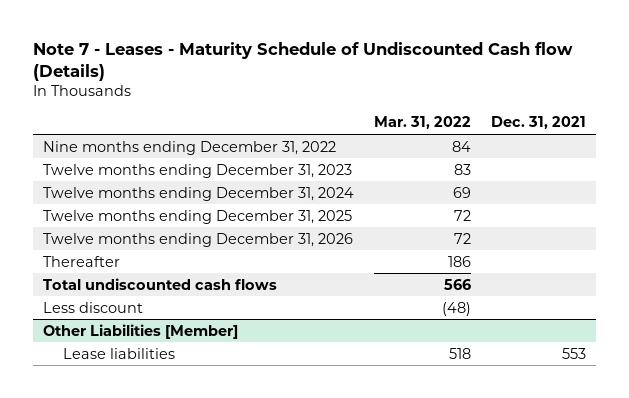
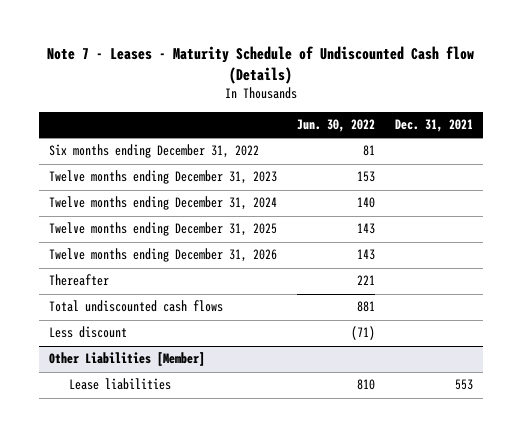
- | Mar. 31, 2022 | Dec. 31, 2021
+ | Jun. 30, 2022 | Dec. 31, 2021
- Nine months ending December 31, 2022 | 84 |
+ Six months ending December 31, 2022 | 81 |

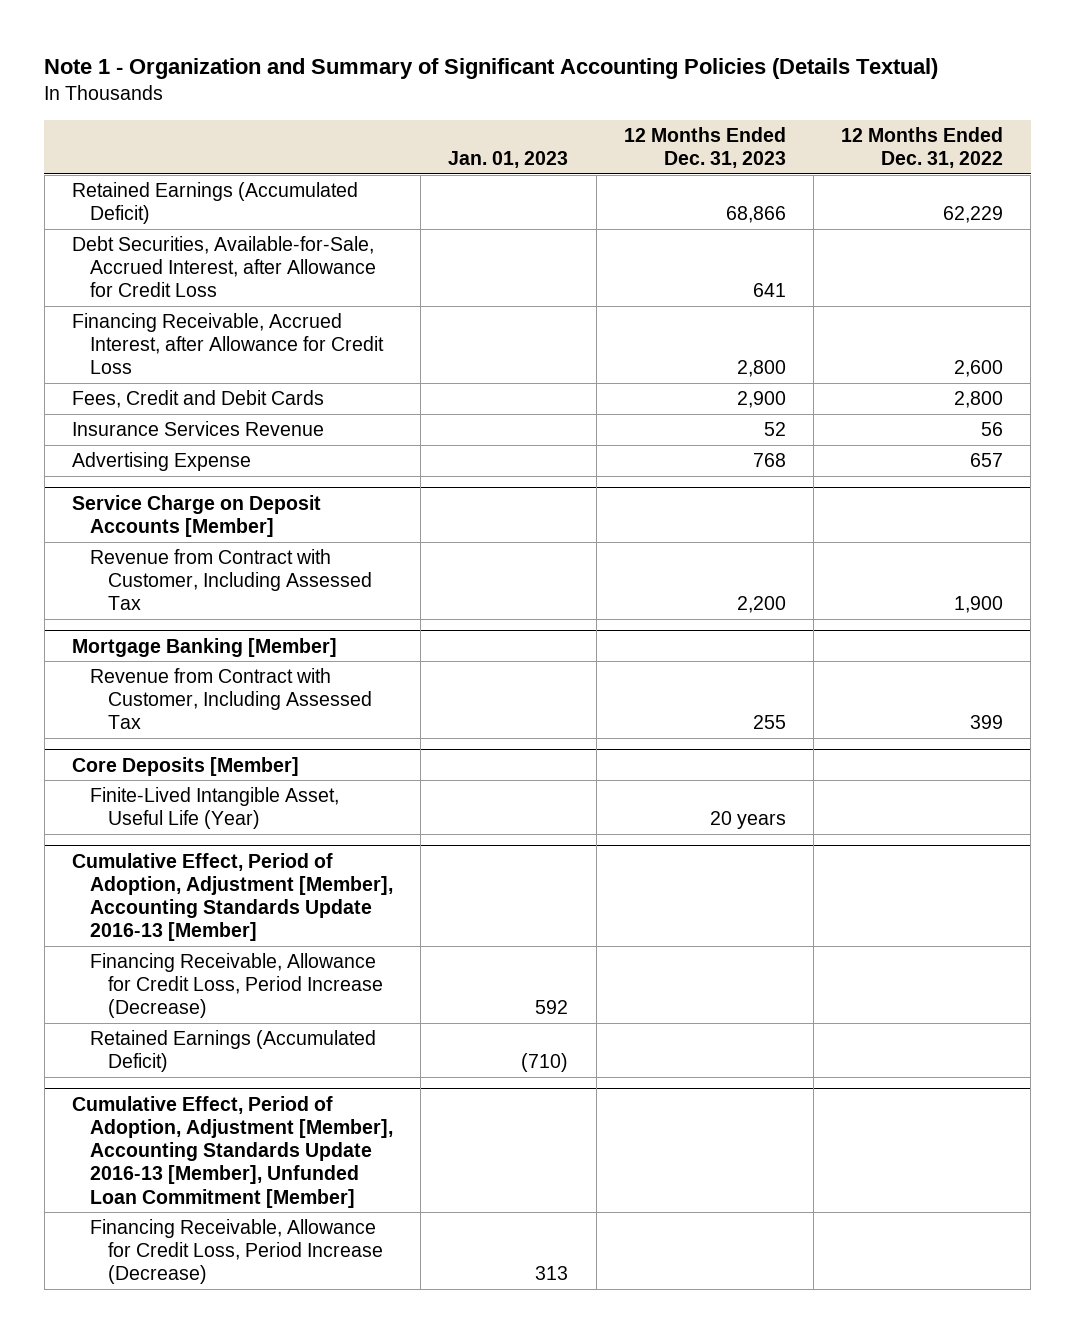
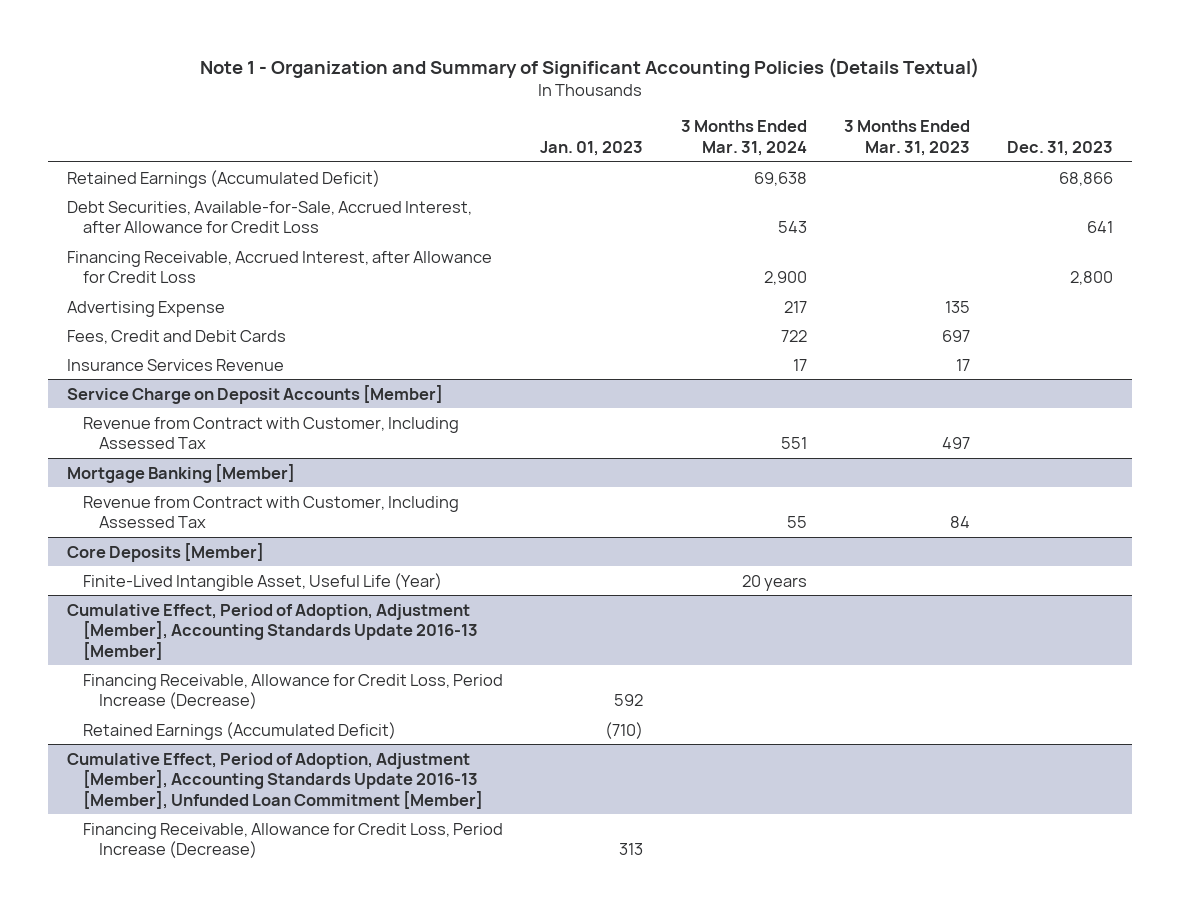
- | Jan. 01, 2023 | 12 Months Ended Dec. 31, 2023 | 12 Months Ended Dec. 31, 2022
+ | Jan. 01, 2023 | 3 Months Ended Mar. 31, 2024 | 3 Months Ended Mar. 31, 2023 | Dec. 31, 2023
moved up: Advertising Expense | | 217 | 135 |

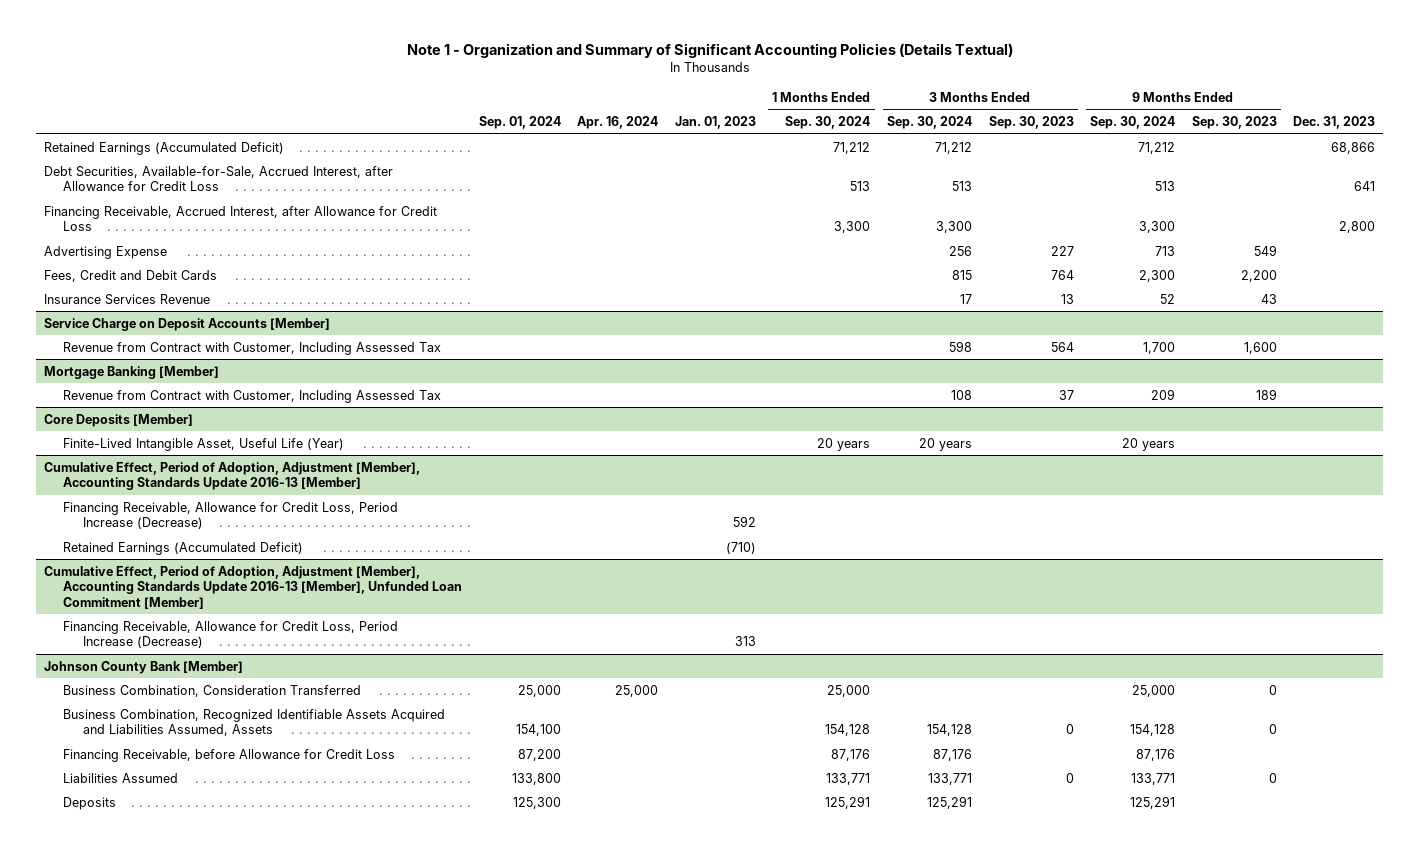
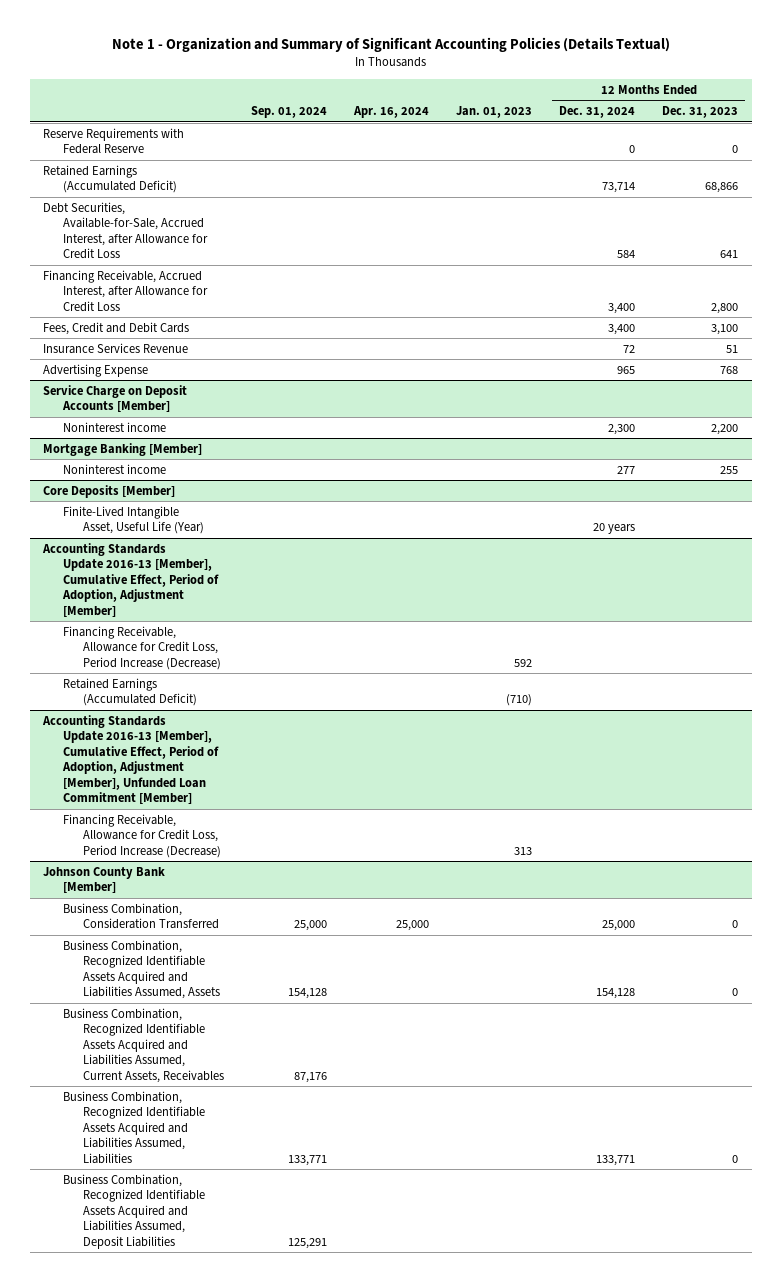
- | Sep. 01, 2024 | Apr. 16, 2024 | Jan. 01, 2023 | 1 Months Ended Sep. 30, 2024 | 3 Months Ended Sep. 30, 2024 | 3 Months Ended Sep. 30, 2023 | 9 Months Ended Sep. 30, 2024 | 9 Months Ended Sep. 30, 2023 | Dec. 31, 2023
+ | Sep. 01, 2024 | Apr. 16, 2024 | Jan. 01, 2023 | 12 Months Ended Dec. 31, 2024 | 12 Months Ended Dec. 31, 2023
+ Reserve Requirements with Federal Reserve | | | | 0 | 0
moved down: Advertising Expense | | | | 965 | 768
@ Service Charge on Deposit Accounts [Member]
- Revenue from Contract with Customer, Including Assessed Tax | | | | | 598 | 564 | 1,700 | 1,600 |
+ Noninterest income | | | | 2,300 | 2,200
@ Mortgage Banking [Member]
- Revenue from Contract with Customer, Including Assessed Tax | | | | | 108 | 37 | 209 | 189 |
+ Noninterest income | | | | 277 | 255
- Cumulative Effect, Period of Adoption, Adjustment [Member], Accounting Standards Update 2016-13 [Member]
+ Accounting Standards Update 2016-13 [Member], Cumulative Effect, Period of Adoption, Adjustment [Member]
- Cumulative Effect, Period of Adoption, Adjustment [Member], Accounting Standards Update 2016-13 [Member], Unfunded Loan Commitment [Member]
+ Accounting Standards Update 2016-13 [Member], Cumulative Effect, Period of Adoption, Adjustment [Member], Unfunded Loan Commitment [Member]
@ Johnson County Bank [Member]
- Business Combination, Recognized Identifiable Assets Acquired and Liabilities Assumed, Assets | 154,100 | | | 154,128 | 154,128 | 0 | 154,128 | 0 |
- Financing Receivable, before Allowance for Credit Loss | 87,200 | | | 87,176 | 87,176 | | 87,176 | |
- Liabilities Assumed | 133,800 | | | 133,771 | 133,771 | 0 | 133,771 | 0 |
- Deposits | 125,300 | | | 125,291 | 125,291 | | 125,291 | |
+ Business Combination, Recognized Identifiable Assets Acquired and Liabilities Assumed, Assets | 154,128 | | | 154,128 | 0
+ Business Combination, Recognized Identifiable Assets Acquired and Liabilities Assumed, Current Assets, Receivables | 87,176 | | | |
+ Business Combination, Recognized Identifiable Assets Acquired and Liabilities Assumed, Liabilities | 133,771 | | | 133,771 | 0
+ Business Combination, Recognized Identifiable Assets Acquired and Liabilities Assumed, Deposit Liabilities | 125,291 | | | |

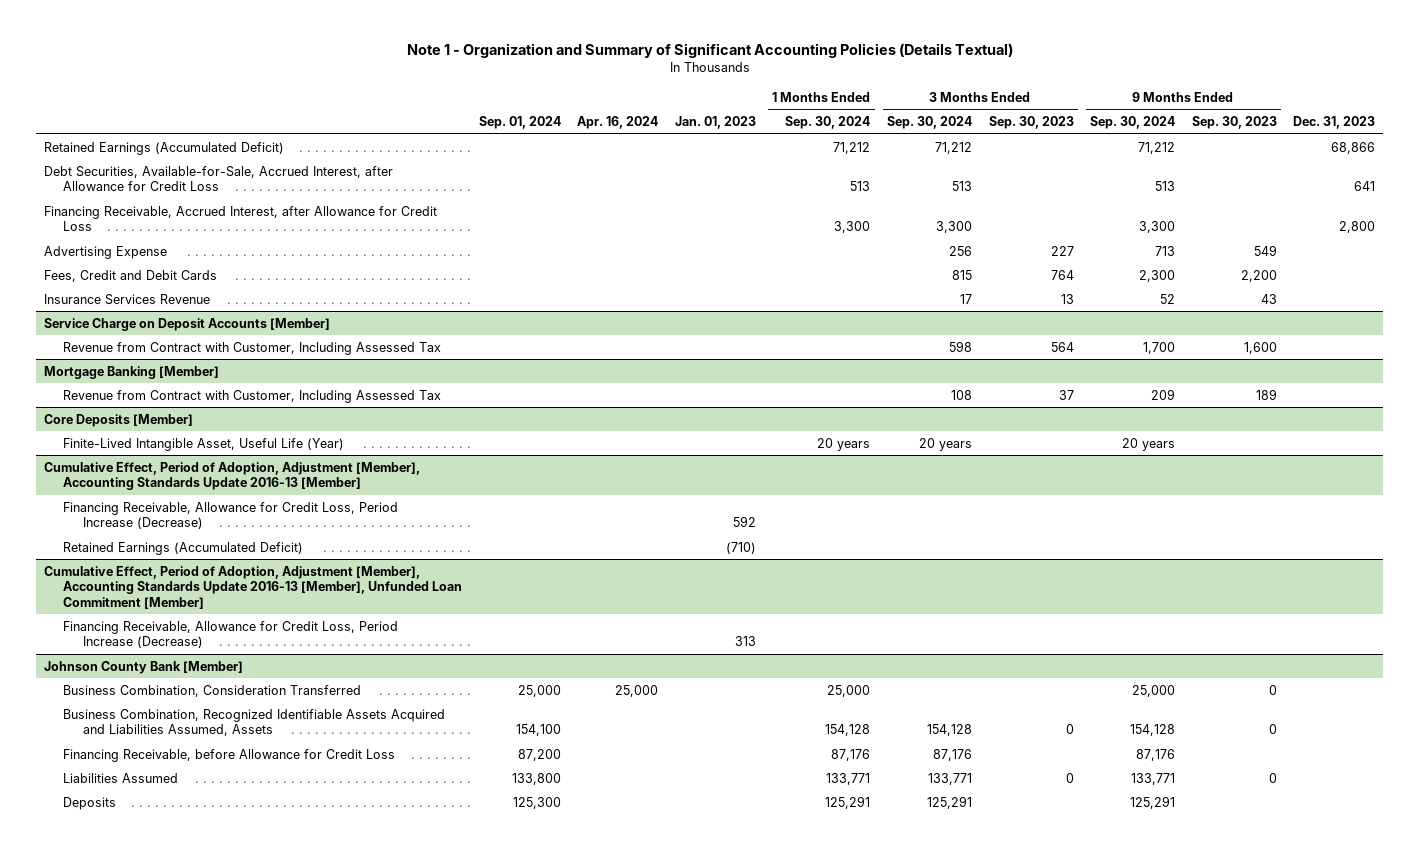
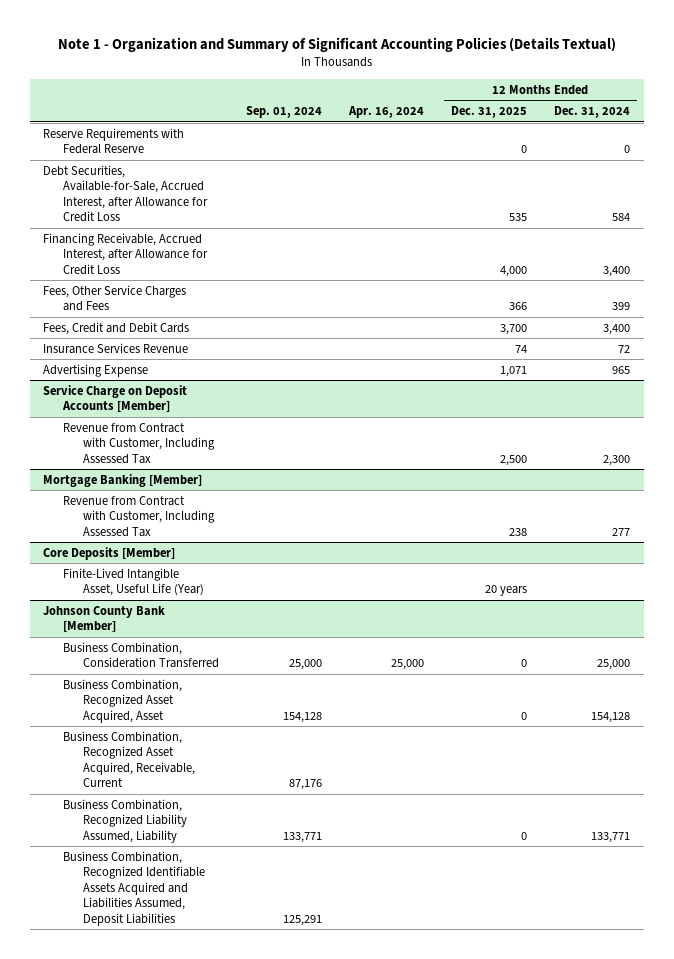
- | Sep. 01, 2024 | Apr. 16, 2024 | Jan. 01, 2023 | 1 Months Ended Sep. 30, 2024 | 3 Months Ended Sep. 30, 2024 | 3 Months Ended Sep. 30, 2023 | 9 Months Ended Sep. 30, 2024 | 9 Months Ended Sep. 30, 2023 | Dec. 31, 2023
+ | Sep. 01, 2024 | Apr. 16, 2024 | 12 Months Ended Dec. 31, 2025 | 12 Months Ended Dec. 31, 2024
- Retained Earnings (Accumulated Deficit) | | | | 71,212 | 71,212 | | 71,212 | | 68,866
+ Reserve Requirements with Federal Reserve | | | 0 | 0
+ Fees, Other Service Charges and Fees | | | 366 | 399
moved down: Advertising Expense | | | 1,071 | 965
- Cumulative Effect, Period of Adoption, Adjustment [Member], Accounting Standards Update 2016-13 [Member]
- Financing Receivable, Allowance for Credit Loss, Period Increase (Decrease) | | | 592 | | | | | |
- Retained Earnings (Accumulated Deficit) | | | (710) | | | | | |
- Cumulative Effect, Period of Adoption, Adjustment [Member], Accounting Standards Update 2016-13 [Member], Unfunded Loan Commitment [Member]
- Financing Receivable, Allowance for Credit Loss, Period Increase (Decrease) | | | 313 | | | | | |
@ Johnson County Bank [Member]
- Business Combination, Recognized Identifiable Assets Acquired and Liabilities Assumed, Assets | 154,100 | | | 154,128 | 154,128 | 0 | 154,128 | 0 |
- Financing Receivable, before Allowance for Credit Loss | 87,200 | | | 87,176 | 87,176 | | 87,176 | |
- Liabilities Assumed | 133,800 | | | 133,771 | 133,771 | 0 | 133,771 | 0 |
- Deposits | 125,300 | | | 125,291 | 125,291 | | 125,291 | |
+ Business Combination, Recognized Asset Acquired, Asset | 154,128 | | 0 | 154,128
+ Business Combination, Recognized Asset Acquired, Receivable, Current | 87,176 | | |
+ Business Combination, Recognized Liability Assumed, Liability | 133,771 | | 0 | 133,771
+ Business Combination, Recognized Identifiable Assets Acquired and Liabilities Assumed, Deposit Liabilities | 125,291 | | |

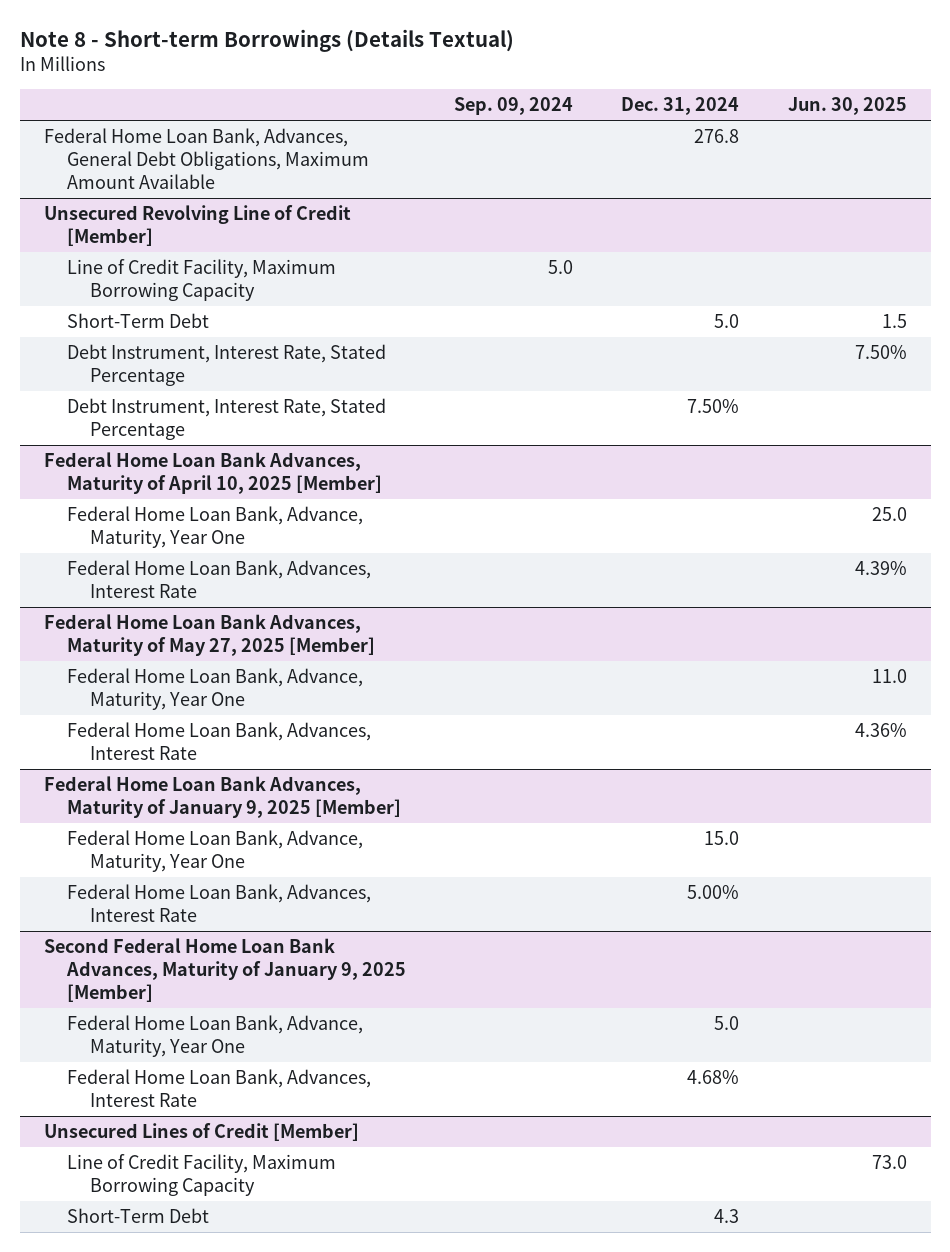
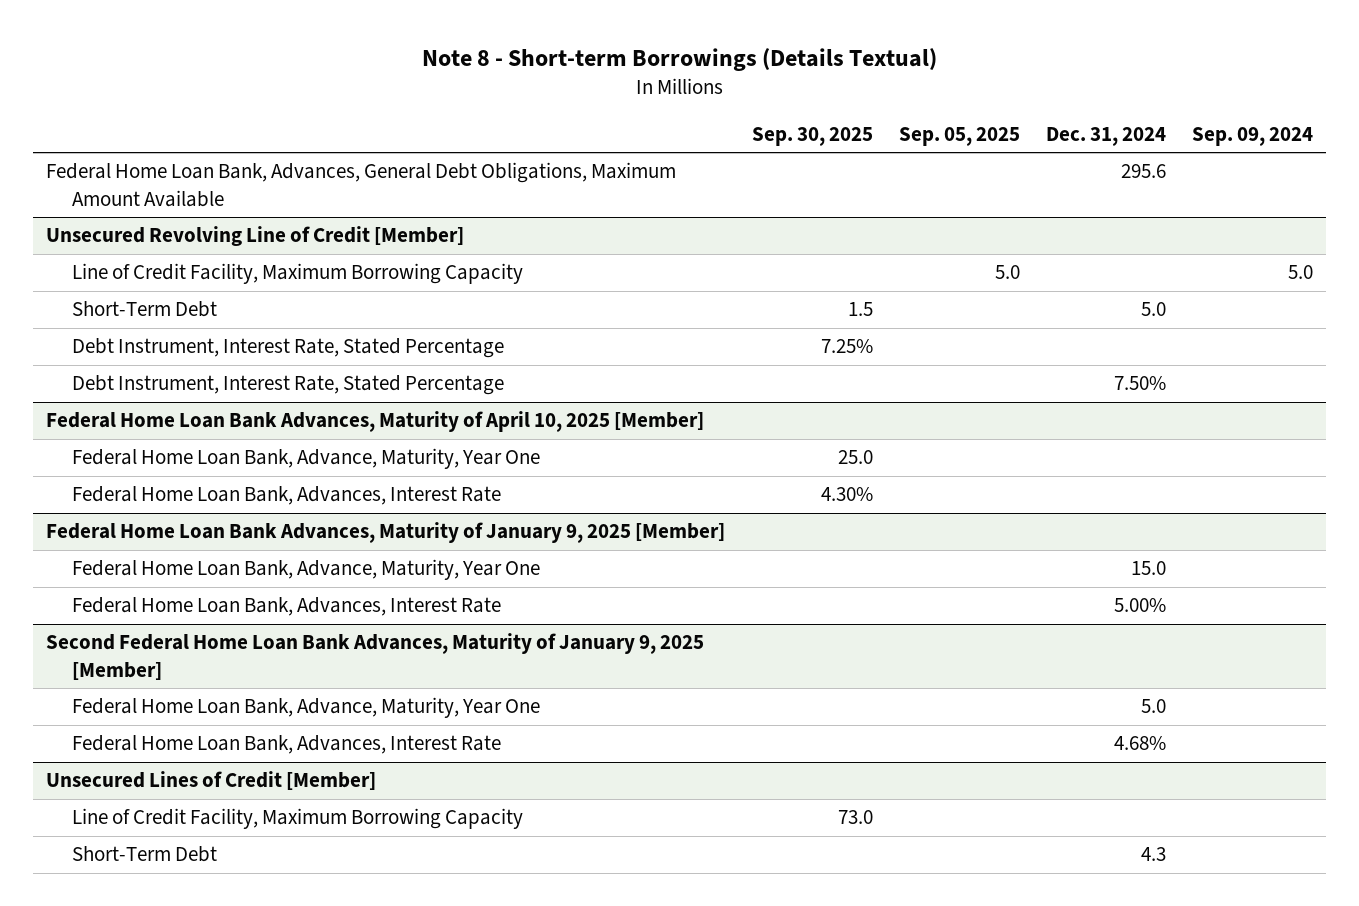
- | Sep. 09, 2024 | Dec. 31, 2024 | Jun. 30, 2025
+ | Sep. 30, 2025 | Sep. 05, 2025 | Dec. 31, 2024 | Sep. 09, 2024
- Federal Home Loan Bank, Advances, General Debt Obligations, Maximum Amount Available | | 276.8 |
+ Federal Home Loan Bank, Advances, General Debt Obligations, Maximum Amount Available | | | 295.6 |
- Federal Home Loan Bank Advances, Maturity of May 27, 2025 [Member]
- Federal Home Loan Bank, Advance, Maturity, Year One | | | 11.0
- Federal Home Loan Bank, Advances, Interest Rate | | | 4.36%

